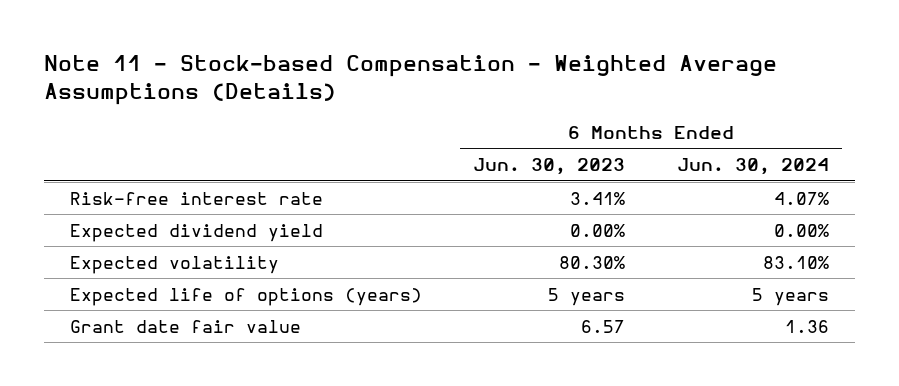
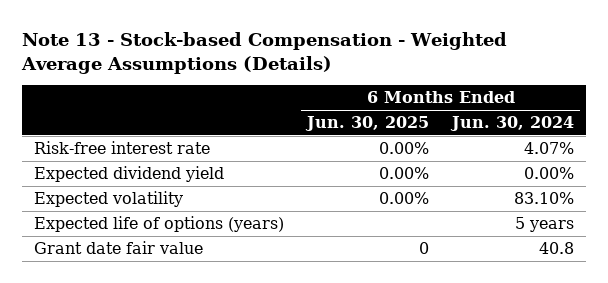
- Note 11 - Stock-based Compensation - Weighted Average Assumptions (Details)
+ Note 13 - Stock-based Compensation - Weighted Average Assumptions (Details)
- | 6 Months Ended Jun. 30, 2023 | 6 Months Ended Jun. 30, 2024
+ | 6 Months Ended Jun. 30, 2025 | 6 Months Ended Jun. 30, 2024
- Grant date fair value | 6.57 | 1.36
+ Grant date fair value | 0 | 40.8

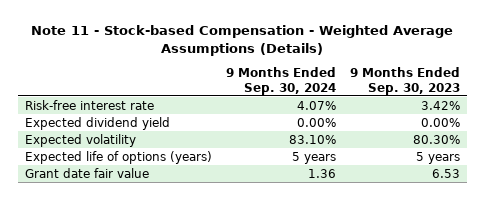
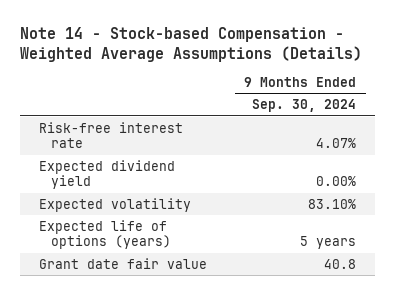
- Note 11 - Stock-based Compensation - Weighted Average Assumptions (Details)
+ Note 14 - Stock-based Compensation - Weighted Average Assumptions (Details)
- | 9 Months Ended Sep. 30, 2024 | 9 Months Ended Sep. 30, 2023
+ | 9 Months Ended Sep. 30, 2024
- Grant date fair value | 1.36 | 6.53
+ Grant date fair value | 40.8

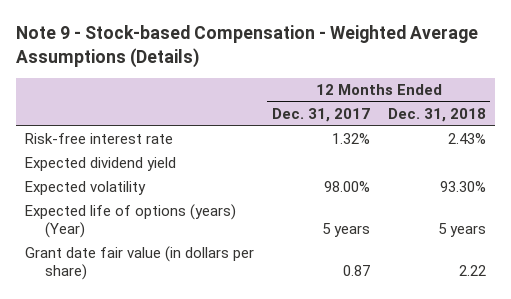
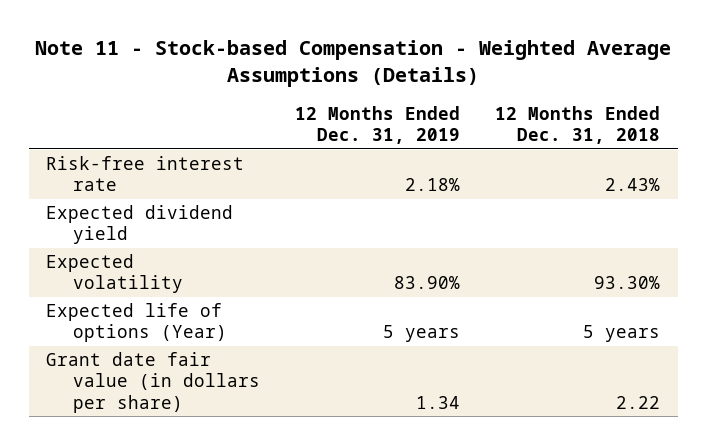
- Note 9 - Stock-based Compensation - Weighted Average Assumptions (Details)
+ Note 11 - Stock-based Compensation - Weighted Average Assumptions (Details)
- | 12 Months Ended Dec. 31, 2017 | 12 Months Ended Dec. 31, 2018
+ | 12 Months Ended Dec. 31, 2019 | 12 Months Ended Dec. 31, 2018
- Expected life of options (years) (Year) | 5 years | 5 years
+ Expected life of options (Year) | 5 years | 5 years

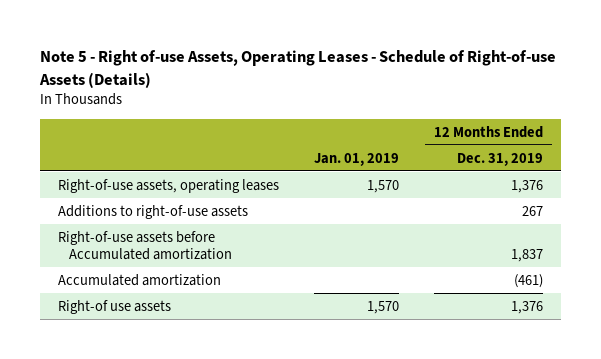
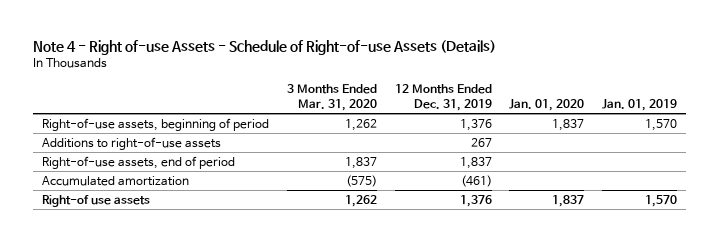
- Note 5 - Right of-use Assets, Operating Leases - Schedule of Right-of-use Assets (Details)
+ Note 4 - Right of-use Assets - Schedule of Right-of-use Assets (Details)
- | Jan. 01, 2019 | 12 Months Ended Dec. 31, 2019
+ | 3 Months Ended Mar. 31, 2020 | 12 Months Ended Dec. 31, 2019 | Jan. 01, 2020 | Jan. 01, 2019
- Right-of-use assets, operating leases | 1,570 | 1,376
+ Right-of-use assets, beginning of period | 1,262 | 1,376 | 1,837 | 1,570
- Right-of-use assets before Accumulated amortization | | 1,837
+ Right-of-use assets, end of period | 1,837 | 1,837 | |

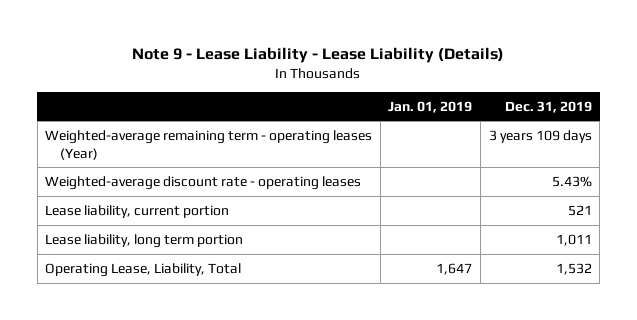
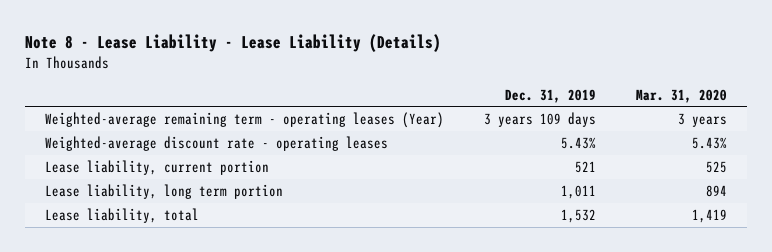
- Note 9 - Lease Liability - Lease Liability (Details)
+ Note 8 - Lease Liability - Lease Liability (Details)
- | Jan. 01, 2019 | Dec. 31, 2019
+ | Dec. 31, 2019 | Mar. 31, 2020
- Operating Lease, Liability, Total | 1,647 | 1,532
+ Lease liability, total | 1,532 | 1,419

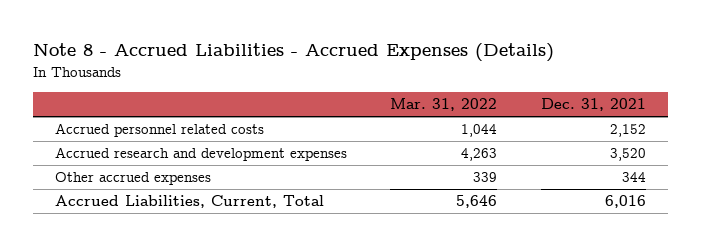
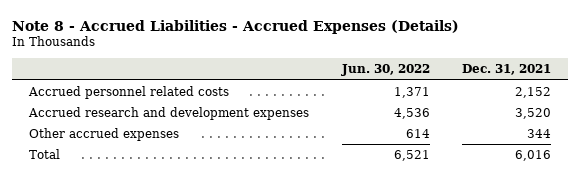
- | Mar. 31, 2022 | Dec. 31, 2021
+ | Jun. 30, 2022 | Dec. 31, 2021
- Accrued Liabilities, Current, Total | 5,646 | 6,016
+ Total | 6,521 | 6,016

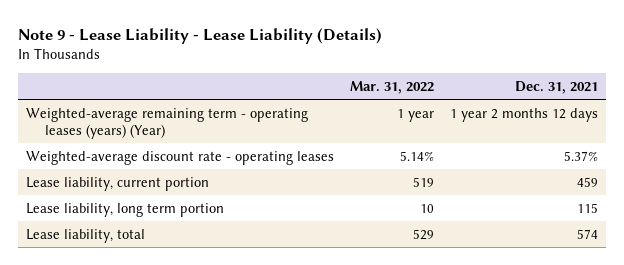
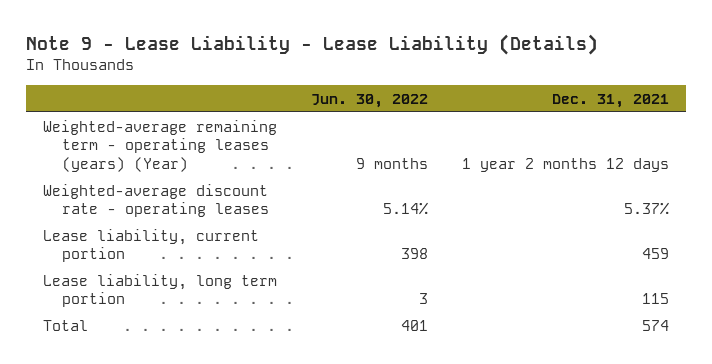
- | Mar. 31, 2022 | Dec. 31, 2021
+ | Jun. 30, 2022 | Dec. 31, 2021
- Lease liability, total | 529 | 574
+ Total | 401 | 574

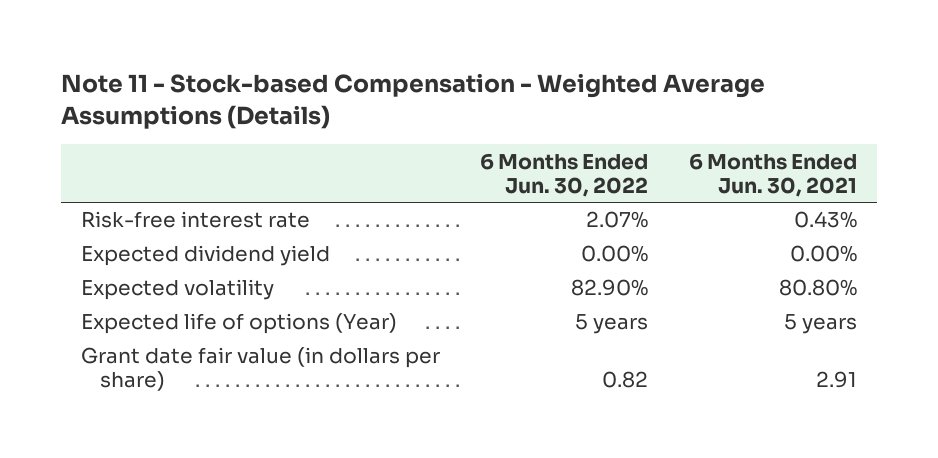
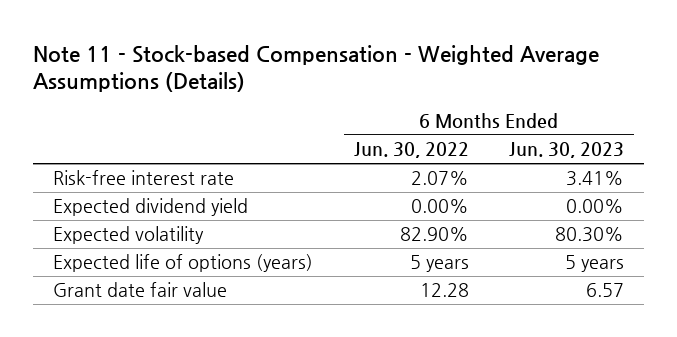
- | 6 Months Ended Jun. 30, 2022 | 6 Months Ended Jun. 30, 2021
+ | 6 Months Ended Jun. 30, 2022 | 6 Months Ended Jun. 30, 2023
- Expected life of options (Year) | 5 years | 5 years
- Grant date fair value (in dollars per share) | 0.82 | 2.91
+ Expected life of options (years) | 5 years | 5 years
+ Grant date fair value | 12.28 | 6.57

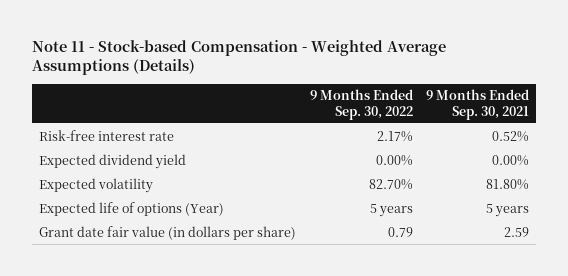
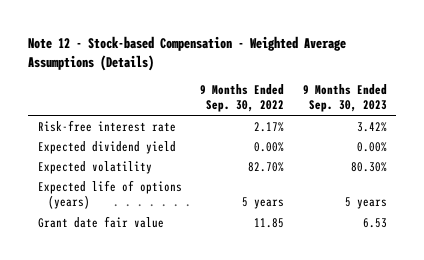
- Note 11 - Stock-based Compensation - Weighted Average Assumptions (Details)
+ Note 12 - Stock-based Compensation - Weighted Average Assumptions (Details)
- | 9 Months Ended Sep. 30, 2022 | 9 Months Ended Sep. 30, 2021
+ | 9 Months Ended Sep. 30, 2022 | 9 Months Ended Sep. 30, 2023
- Expected life of options (Year) | 5 years | 5 years
- Grant date fair value (in dollars per share) | 0.79 | 2.59
+ Expected life of options (years) | 5 years | 5 years
+ Grant date fair value | 11.85 | 6.53

